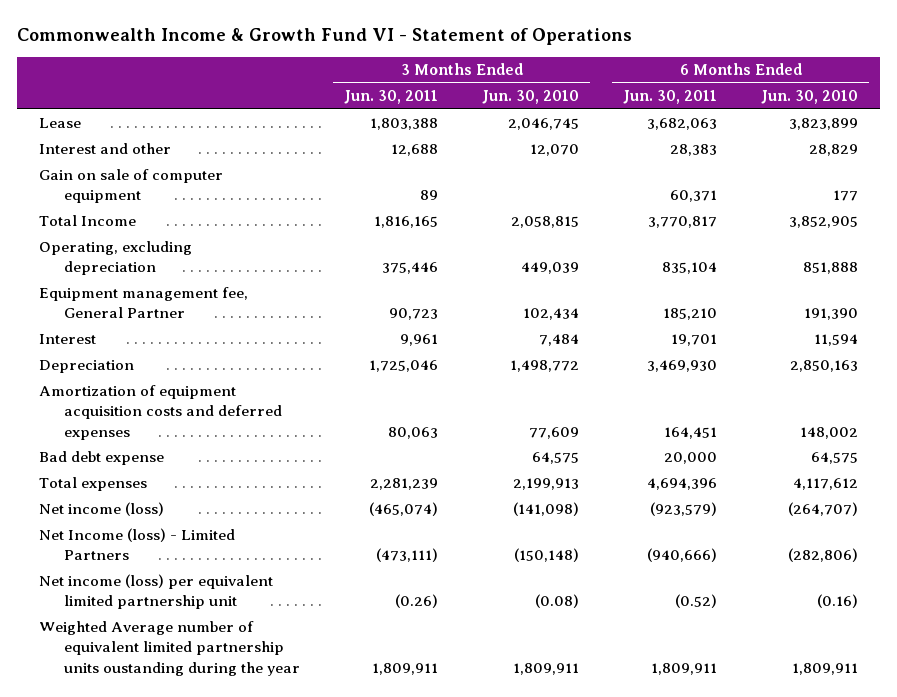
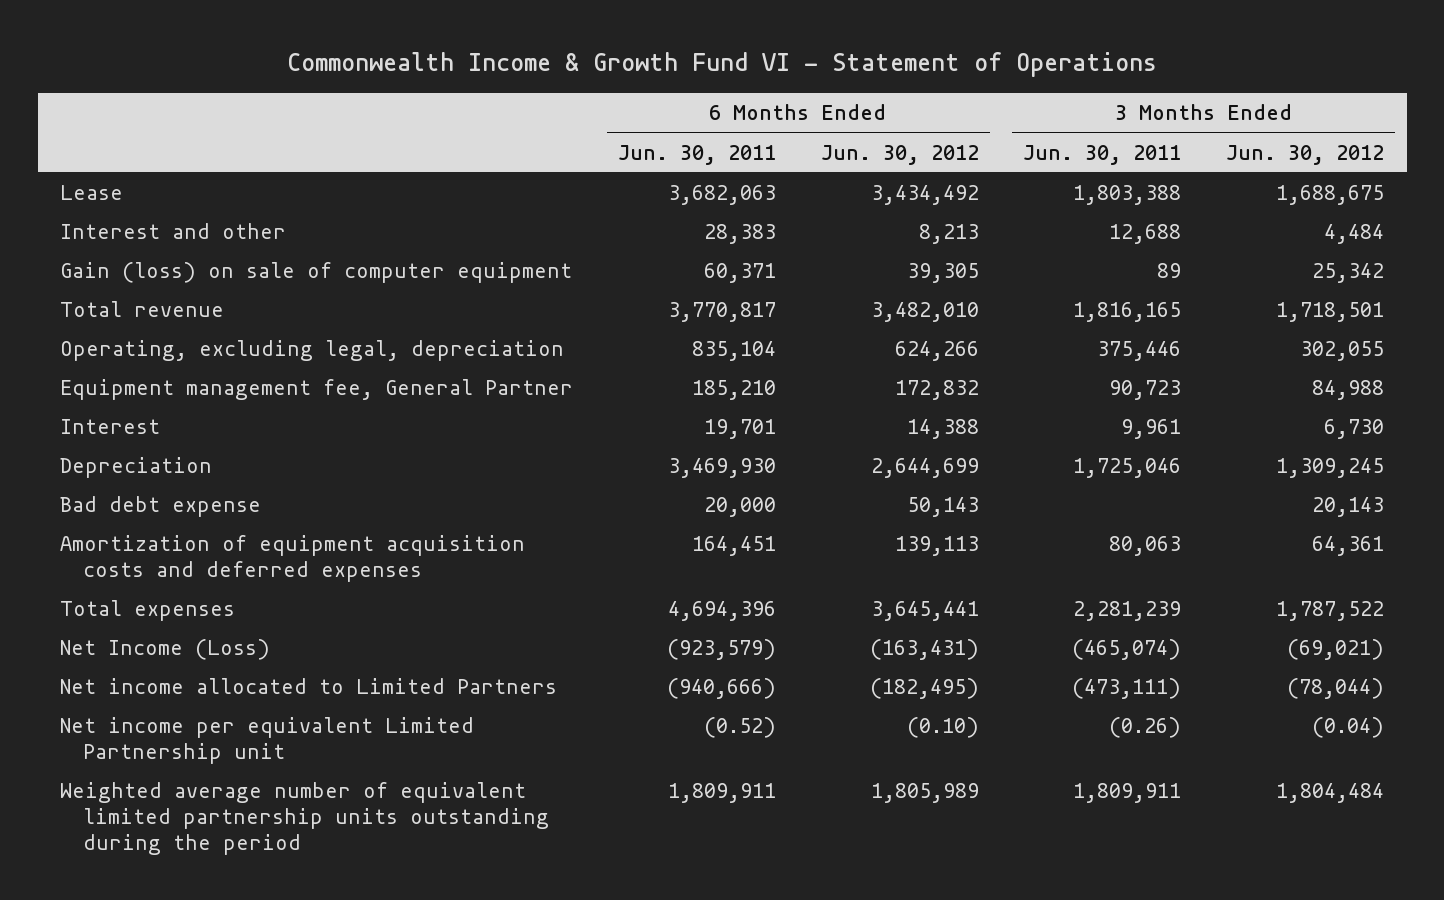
- | 3 Months Ended Jun. 30, 2011 | 3 Months Ended Jun. 30, 2010 | 6 Months Ended Jun. 30, 2011 | 6 Months Ended Jun. 30, 2010
+ | 6 Months Ended Jun. 30, 2011 | 6 Months Ended Jun. 30, 2012 | 3 Months Ended Jun. 30, 2011 | 3 Months Ended Jun. 30, 2012
- Gain on sale of computer equipment | 89 | | 60,371 | 177
- Total Income | 1,816,165 | 2,058,815 | 3,770,817 | 3,852,905
- Operating, excluding depreciation | 375,446 | 449,039 | 835,104 | 851,888
+ Gain (loss) on sale of computer equipment | 60,371 | 39,305 | 89 | 25,342
+ Total revenue | 3,770,817 | 3,482,010 | 1,816,165 | 1,718,501
+ Operating, excluding legal, depreciation | 835,104 | 624,266 | 375,446 | 302,055
moved down: Amortization of equipment acquisition costs and deferred expenses | 164,451 | 139,113 | 80,063 | 64,361
- Net income (loss) | (465,074) | (141,098) | (923,579) | (264,707)
- Net Income (loss) - Limited Partners | (473,111) | (150,148) | (940,666) | (282,806)
- Net income (loss) per equivalent limited partnership unit | (0.26) | (0.08) | (0.52) | (0.16)
- Weighted Average number of equivalent limited partnership units oustanding during the year | 1,809,911 | 1,809,911 | 1,809,911 | 1,809,911
+ Net Income (Loss) | (923,579) | (163,431) | (465,074) | (69,021)
+ Net income allocated to Limited Partners | (940,666) | (182,495) | (473,111) | (78,044)
+ Net income per equivalent Limited Partnership unit | (0.52) | (0.10) | (0.26) | (0.04)
+ Weighted average number of equivalent limited partnership units outstanding during the period | 1,809,911 | 1,805,989 | 1,809,911 | 1,804,484

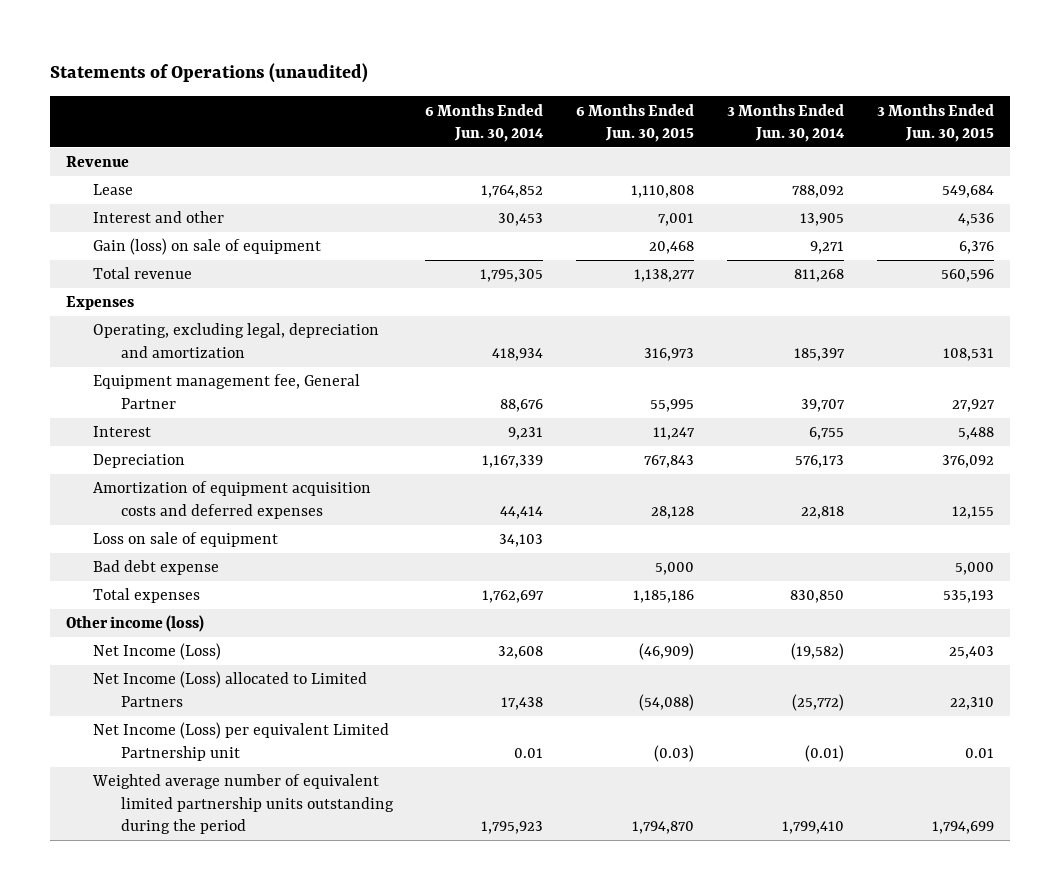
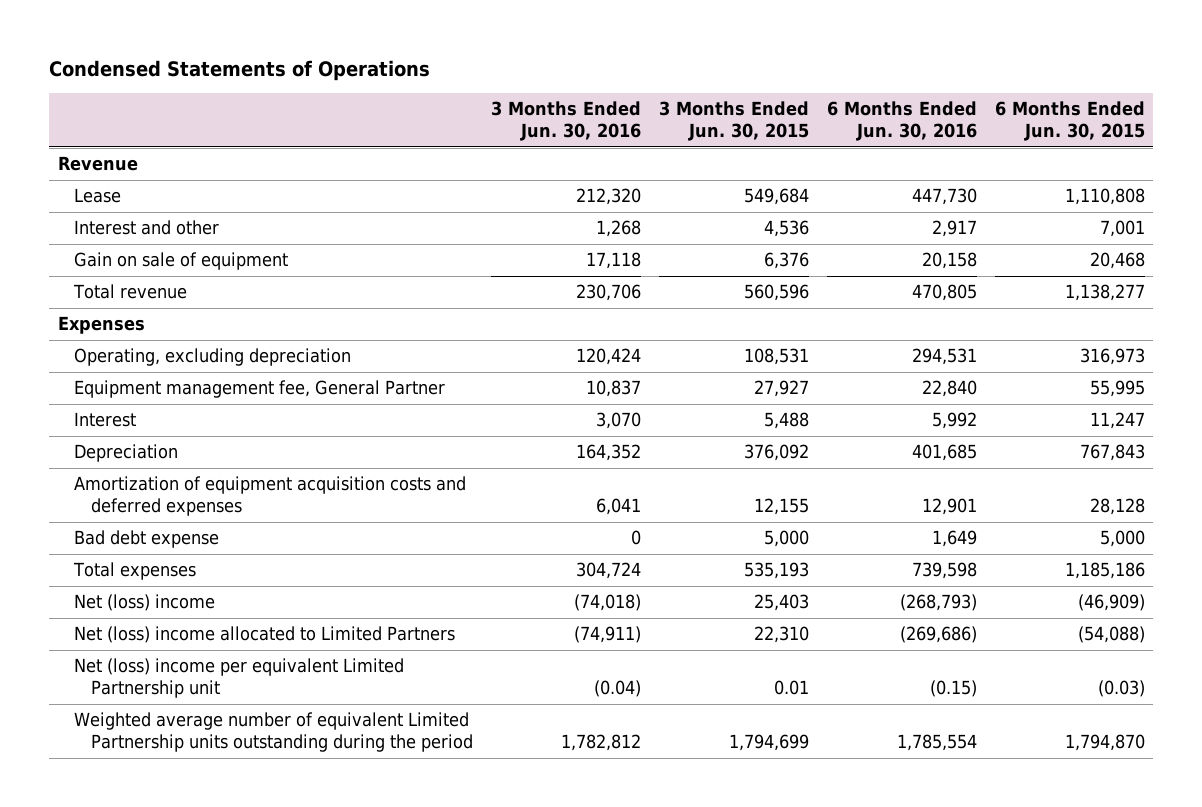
- Statements of Operations (unaudited)
+ Condensed Statements of Operations
- | 6 Months Ended Jun. 30, 2014 | 6 Months Ended Jun. 30, 2015 | 3 Months Ended Jun. 30, 2014 | 3 Months Ended Jun. 30, 2015
+ | 3 Months Ended Jun. 30, 2016 | 3 Months Ended Jun. 30, 2015 | 6 Months Ended Jun. 30, 2016 | 6 Months Ended Jun. 30, 2015
- Gain (loss) on sale of equipment | | 20,468 | 9,271 | 6,376
+ Gain on sale of equipment | 17,118 | 6,376 | 20,158 | 20,468
- Operating, excluding legal, depreciation and amortization | 418,934 | 316,973 | 185,397 | 108,531
+ Operating, excluding depreciation | 120,424 | 108,531 | 294,531 | 316,973
- Loss on sale of equipment | 34,103 | | |
- Other income (loss)
- Net Income (Loss) | 32,608 | (46,909) | (19,582) | 25,403
- Net Income (Loss) allocated to Limited Partners | 17,438 | (54,088) | (25,772) | 22,310
- Net Income (Loss) per equivalent Limited Partnership unit | 0.01 | (0.03) | (0.01) | 0.01
- Weighted average number of equivalent limited partnership units outstanding during the period | 1,795,923 | 1,794,870 | 1,799,410 | 1,794,699
+ Net (loss) income | (74,018) | 25,403 | (268,793) | (46,909)
+ Net (loss) income allocated to Limited Partners | (74,911) | 22,310 | (269,686) | (54,088)
+ Net (loss) income per equivalent Limited Partnership unit | (0.04) | 0.01 | (0.15) | (0.03)
+ Weighted average number of equivalent Limited Partnership units outstanding during the period | 1,782,812 | 1,794,699 | 1,785,554 | 1,794,870

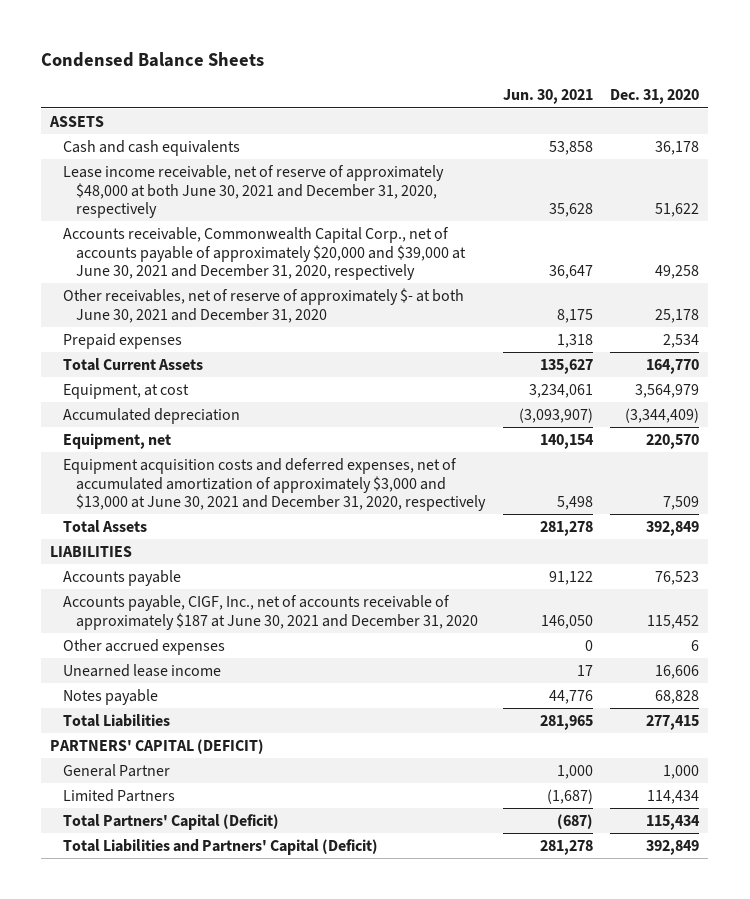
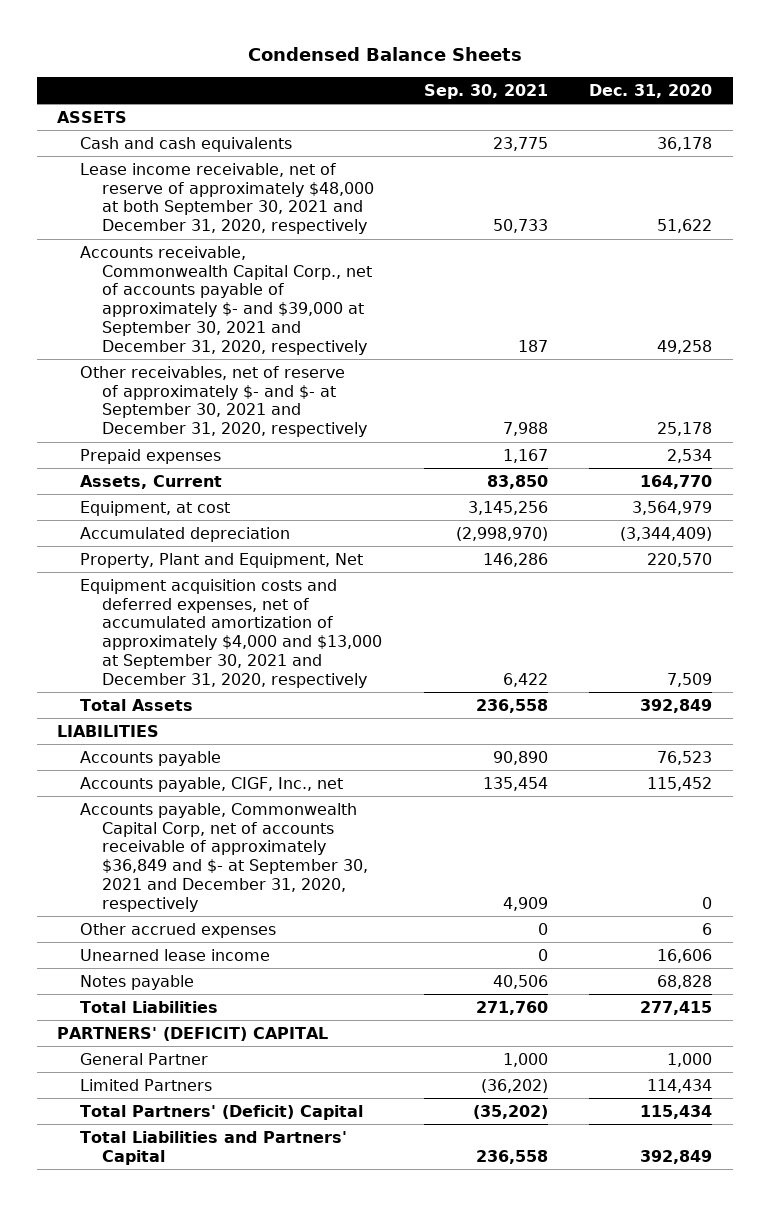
- | Jun. 30, 2021 | Dec. 31, 2020
+ | Sep. 30, 2021 | Dec. 31, 2020
- Lease income receivable, net of reserve of approximately $48,000 at both June 30, 2021 and December 31, 2020, respectively | 35,628 | 51,622
- Accounts receivable, Commonwealth Capital Corp., net of accounts payable of approximately $20,000 and $39,000 at June 30, 2021 and December 31, 2020, respectively | 36,647 | 49,258
- Other receivables, net of reserve of approximately $- at both June 30, 2021 and December 31, 2020 | 8,175 | 25,178
+ Lease income receivable, net of reserve of approximately $48,000 at both September 30, 2021 and December 31, 2020, respectively | 50,733 | 51,622
+ Accounts receivable, Commonwealth Capital Corp., net of accounts payable of approximately $- and $39,000 at September 30, 2021 and December 31, 2020, respectively | 187 | 49,258
+ Other receivables, net of reserve of approximately $- and $- at September 30, 2021 and December 31, 2020, respectively | 7,988 | 25,178
- Total Current Assets | 135,627 | 164,770
+ Assets, Current | 83,850 | 164,770
- Equipment, net | 140,154 | 220,570
- Equipment acquisition costs and deferred expenses, net of accumulated amortization of approximately $3,000 and $13,000 at June 30, 2021 and December 31, 2020, respectively | 5,498 | 7,509
+ Property, Plant and Equipment, Net | 146,286 | 220,570
+ Equipment acquisition costs and deferred expenses, net of accumulated amortization of approximately $4,000 and $13,000 at September 30, 2021 and December 31, 2020, respectively | 6,422 | 7,509
- Accounts payable, CIGF, Inc., net of accounts receivable of approximately $187 at June 30, 2021 and December 31, 2020 | 146,050 | 115,452
+ Accounts payable, CIGF, Inc., net | 135,454 | 115,452
+ Accounts payable, Commonwealth Capital Corp, net of accounts receivable of approximately $36,849 and $- at September 30, 2021 and December 31, 2020, respectively | 4,909 | 0
- PARTNERS' CAPITAL (DEFICIT)
+ PARTNERS' (DEFICIT) CAPITAL
- Total Partners' Capital (Deficit) | (687) | 115,434
- Total Liabilities and Partners' Capital (Deficit) | 281,278 | 392,849
+ Total Partners' (Deficit) Capital | (35,202) | 115,434
+ Total Liabilities and Partners' Capital | 236,558 | 392,849

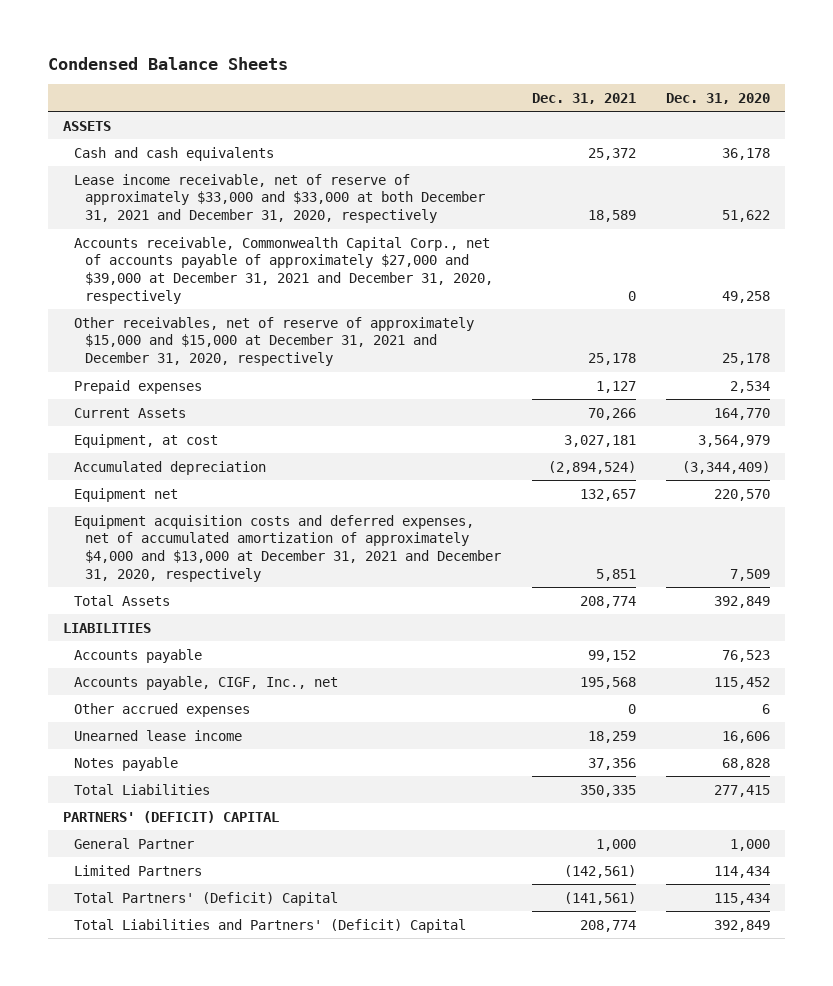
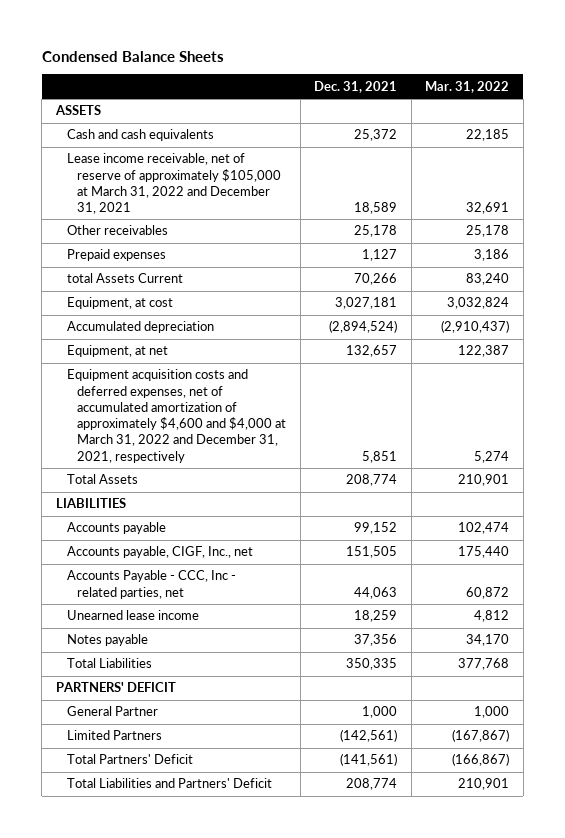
- | Dec. 31, 2021 | Dec. 31, 2020
+ | Dec. 31, 2021 | Mar. 31, 2022
- Lease income receivable, net of reserve of approximately $33,000 and $33,000 at both December 31, 2021 and December 31, 2020, respectively | 18,589 | 51,622
- Accounts receivable, Commonwealth Capital Corp., net of accounts payable of approximately $27,000 and $39,000 at December 31, 2021 and December 31, 2020, respectively | 0 | 49,258
- Other receivables, net of reserve of approximately $15,000 and $15,000 at December 31, 2021 and December 31, 2020, respectively | 25,178 | 25,178
+ Lease income receivable, net of reserve of approximately $105,000 at March 31, 2022 and December 31, 2021 | 18,589 | 32,691
+ Other receivables | 25,178 | 25,178
- Current Assets | 70,266 | 164,770
+ total Assets Current | 70,266 | 83,240
- Equipment net | 132,657 | 220,570
- Equipment acquisition costs and deferred expenses, net of accumulated amortization of approximately $4,000 and $13,000 at December 31, 2021 and December 31, 2020, respectively | 5,851 | 7,509
+ Equipment, at net | 132,657 | 122,387
+ Equipment acquisition costs and deferred expenses, net of accumulated amortization of approximately $4,600 and $4,000 at March 31, 2022 and December 31, 2021, respectively | 5,851 | 5,274
- Accounts payable, CIGF, Inc., net | 195,568 | 115,452
- Other accrued expenses | 0 | 6
+ Accounts payable, CIGF, Inc., net | 151,505 | 175,440
+ Accounts Payable - CCC, Inc - related parties, net | 44,063 | 60,872
- PARTNERS' (DEFICIT) CAPITAL
+ PARTNERS' DEFICIT
- Total Partners' (Deficit) Capital | (141,561) | 115,434
- Total Liabilities and Partners' (Deficit) Capital | 208,774 | 392,849
+ Total Partners' Deficit | (141,561) | (166,867)
+ Total Liabilities and Partners' Deficit | 208,774 | 210,901

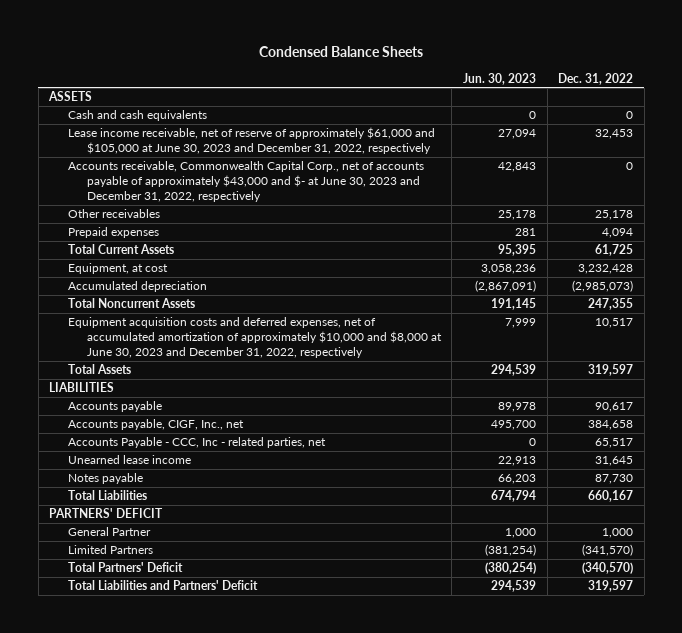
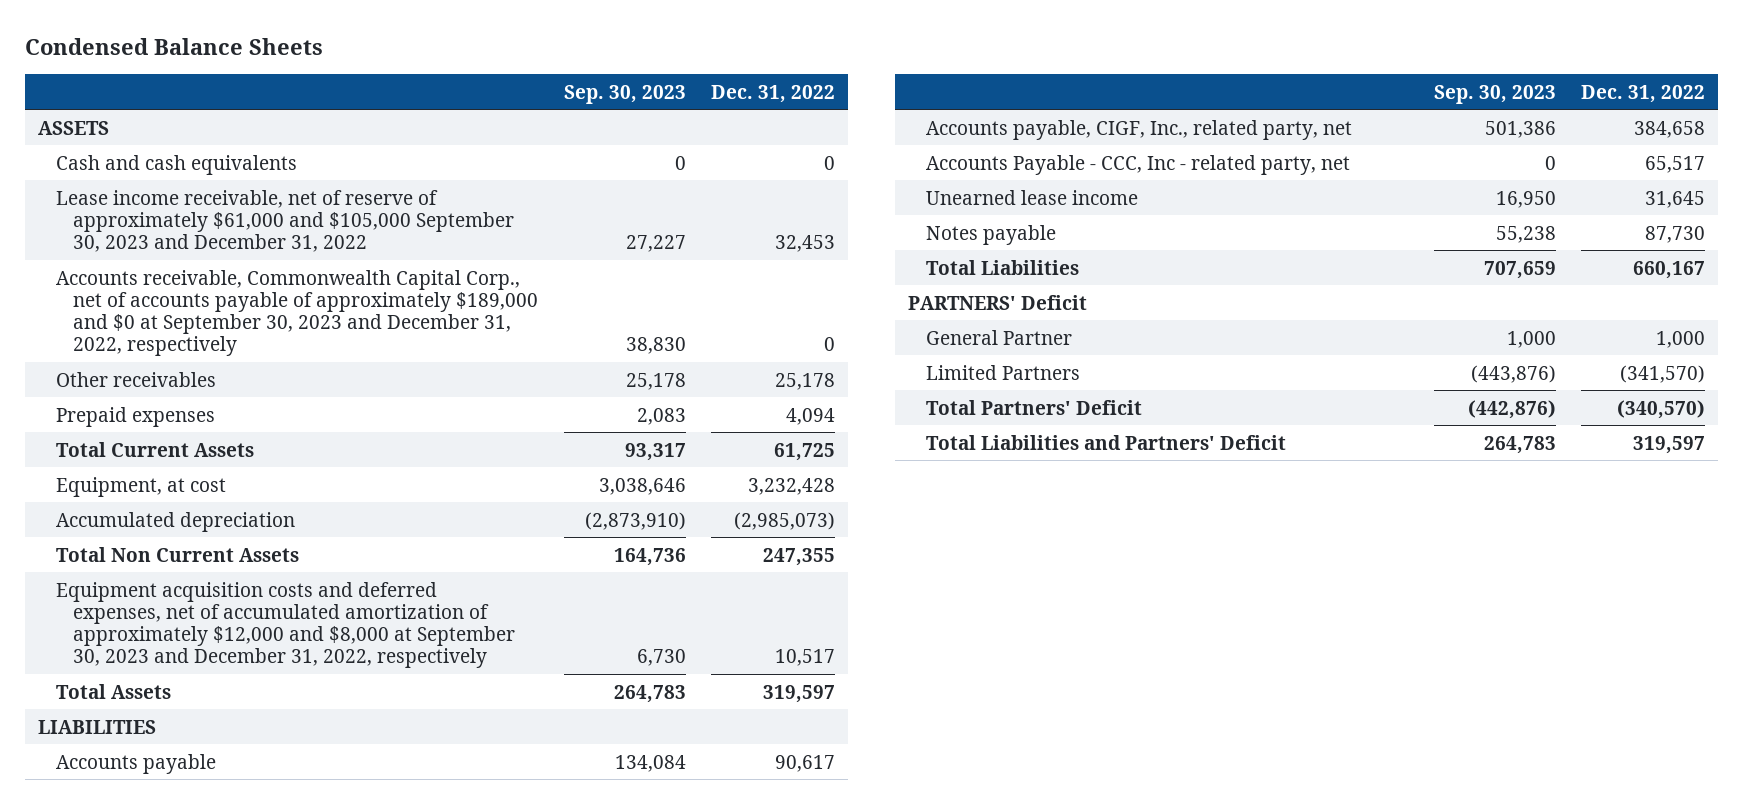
- | Jun. 30, 2023 | Dec. 31, 2022
+ | Sep. 30, 2023 | Dec. 31, 2022
- Lease income receivable, net of reserve of approximately $61,000 and $105,000 at June 30, 2023 and December 31, 2022, respectively | 27,094 | 32,453
- Accounts receivable, Commonwealth Capital Corp., net of accounts payable of approximately $43,000 and $- at June 30, 2023 and December 31, 2022, respectively | 42,843 | 0
+ Lease income receivable, net of reserve of approximately $61,000 and $105,000 September 30, 2023 and December 31, 2022 | 27,227 | 32,453
+ Accounts receivable, Commonwealth Capital Corp., net of accounts payable of approximately $189,000 and $0 at September 30, 2023 and December 31, 2022, respectively | 38,830 | 0
- Total Noncurrent Assets | 191,145 | 247,355
- Equipment acquisition costs and deferred expenses, net of accumulated amortization of approximately $10,000 and $8,000 at June 30, 2023 and December 31, 2022, respectively | 7,999 | 10,517
+ Total Non Current Assets | 164,736 | 247,355
+ Equipment acquisition costs and deferred expenses, net of accumulated amortization of approximately $12,000 and $8,000 at September 30, 2023 and December 31, 2022, respectively | 6,730 | 10,517
- Accounts payable, CIGF, Inc., net | 495,700 | 384,658
- Accounts Payable - CCC, Inc - related parties, net | 0 | 65,517
+ Accounts payable, CIGF, Inc., related party, net | 501,386 | 384,658
+ Accounts Payable - CCC, Inc - related party, net | 0 | 65,517
- PARTNERS' DEFICIT
+ PARTNERS' Deficit

